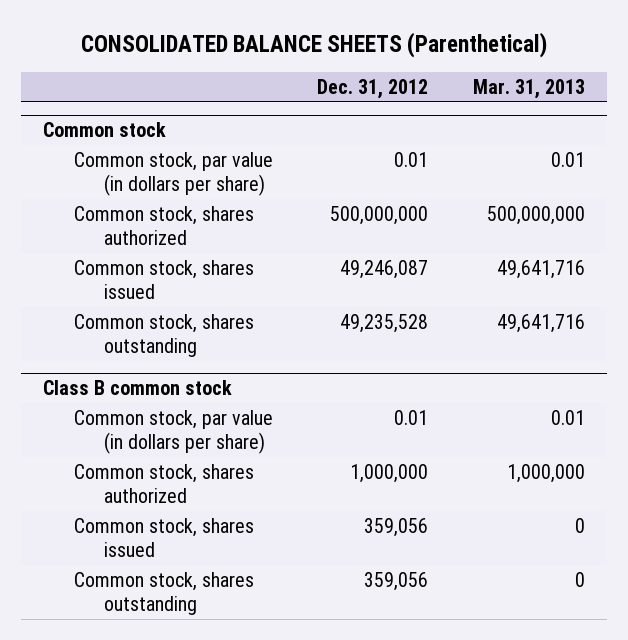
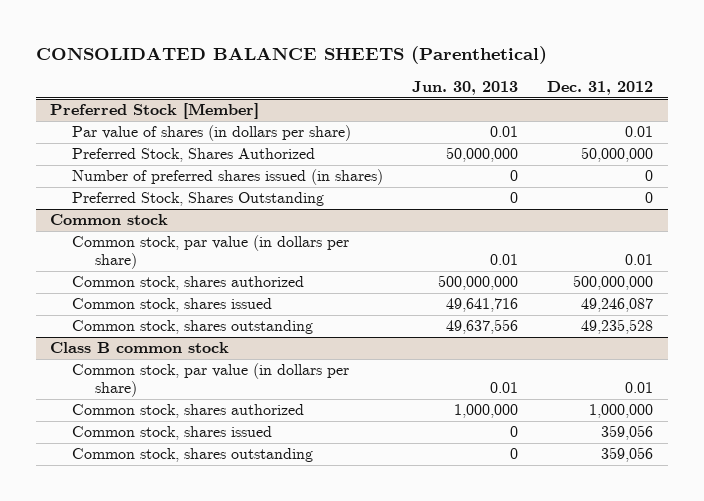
- | Dec. 31, 2012 | Mar. 31, 2013
+ | Jun. 30, 2013 | Dec. 31, 2012
+ Preferred Stock [Member]
+ Par value of shares (in dollars per share) | 0.01 | 0.01
+ Preferred Stock, Shares Authorized | 50,000,000 | 50,000,000
+ Number of preferred shares issued (in shares) | 0 | 0
+ Preferred Stock, Shares Outstanding | 0 | 0

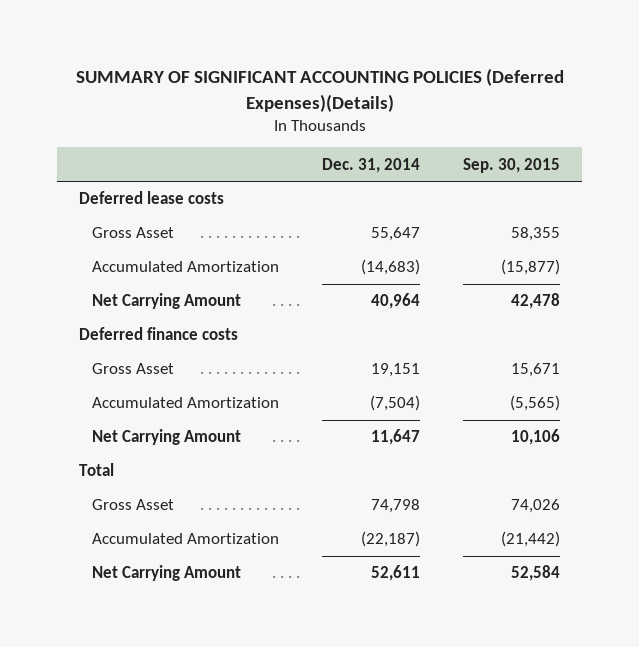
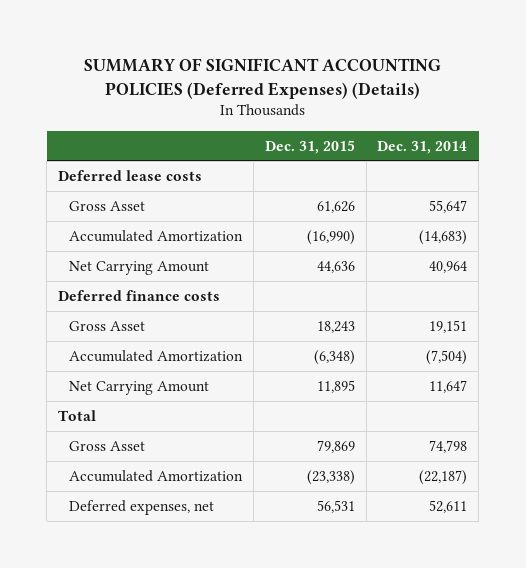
- SUMMARY OF SIGNIFICANT ACCOUNTING POLICIES (Deferred Expenses)(Details)
+ SUMMARY OF SIGNIFICANT ACCOUNTING POLICIES (Deferred Expenses) (Details)
- | Dec. 31, 2014 | Sep. 30, 2015
+ | Dec. 31, 2015 | Dec. 31, 2014
- Net Carrying Amount | 52,611 | 52,584
+ Deferred expenses, net | 56,531 | 52,611

